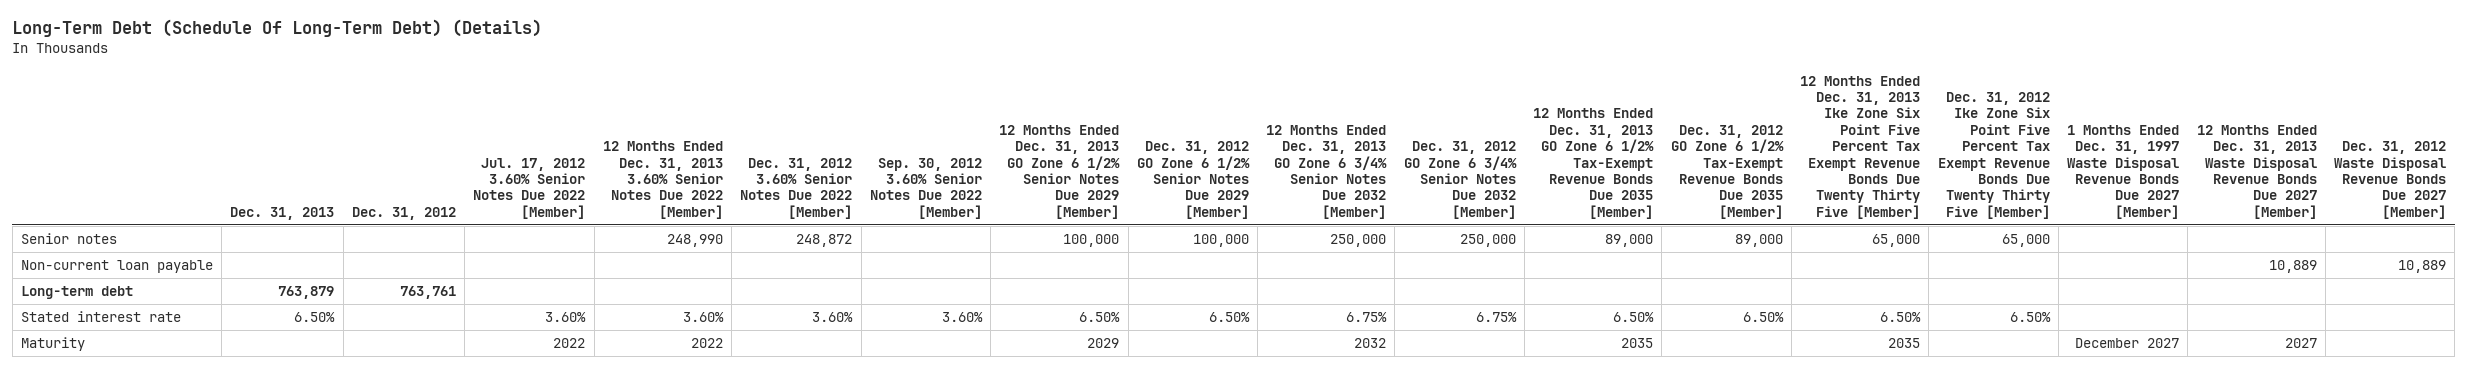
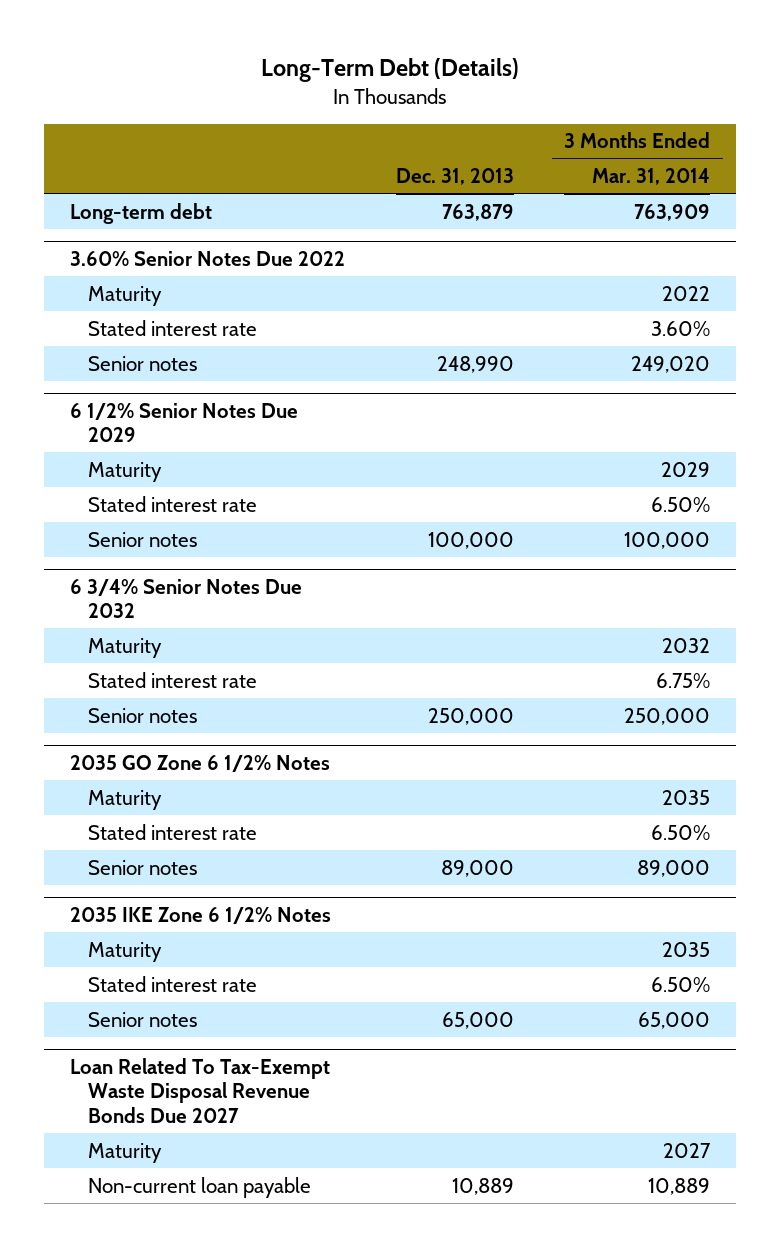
- Long-Term Debt (Schedule Of Long-Term Debt) (Details)
+ Long-Term Debt (Details)
- | Dec. 31, 2013 | Dec. 31, 2012 | Jul. 17, 2012 3.60% Senior Notes Due 2022 [Member] | 12 Months Ended Dec. 31, 2013 3.60% Senior Notes Due 2022 [Member] | Dec. 31, 2012 3.60% Senior Notes Due 2022 [Member] | Sep. 30, 2012 3.60% Senior Notes Due 2022 [Member] | 12 Months Ended Dec. 31, 2013 GO Zone 6 1/2% Senior Notes Due 2029 [Member] | Dec. 31, 2012 GO Zone 6 1/2% Senior Notes Due 2029 [Member] | 12 Months Ended Dec. 31, 2013 GO Zone 6 3/4% Senior Notes Due 2032 [Member] | Dec. 31, 2012 GO Zone 6 3/4% Senior Notes Due 2032 [Member] | 12 Months Ended Dec. 31, 2013 GO Zone 6 1/2% Tax-Exempt Revenue Bonds Due 2035 [Member] | Dec. 31, 2012 GO Zone 6 1/2% Tax-Exempt Revenue Bonds Due 2035 [Member] | 12 Months Ended Dec. 31, 2013 Ike Zone Six Point Five Percent Tax Exempt Revenue Bonds Due Twenty Thirty Five [Member] | Dec. 31, 2012 Ike Zone Six Point Five Percent Tax Exempt Revenue Bonds Due Twenty Thirty Five [Member] | 1 Months Ended Dec. 31, 1997 Waste Disposal Revenue Bonds Due 2027 [Member] | 12 Months Ended Dec. 31, 2013 Waste Disposal Revenue Bonds Due 2027 [Member] | Dec. 31, 2012 Waste Disposal Revenue Bonds Due 2027 [Member]
+ | Dec. 31, 2013 | 3 Months Ended Mar. 31, 2014
- Senior notes | | | | 248,990 | 248,872 | | 100,000 | 100,000 | 250,000 | 250,000 | 89,000 | 89,000 | 65,000 | 65,000 | | |
- Non-current loan payable | | | | | | | | | | | | | | | | 10,889 | 10,889
- Stated interest rate | 6.50% | | 3.60% | 3.60% | 3.60% | 3.60% | 6.50% | 6.50% | 6.75% | 6.75% | 6.50% | 6.50% | 6.50% | 6.50% | | |
- Maturity | | | 2022 | 2022 | | | 2029 | | 2032 | | 2035 | | 2035 | | December 2027 | 2027 |
+ 3.60% Senior Notes Due 2022
+ Maturity | | 2022
+ Stated interest rate | | 3.60%
+ Senior notes | 248,990 | 249,020
+ 6 1/2% Senior Notes Due 2029
+ Maturity | | 2029
+ Stated interest rate | | 6.50%
+ Senior notes | 100,000 | 100,000
+ 6 3/4% Senior Notes Due 2032
+ Maturity | | 2032
+ Stated interest rate | | 6.75%
+ Senior notes | 250,000 | 250,000
+ 2035 GO Zone 6 1/2% Notes
+ Maturity | | 2035
+ Stated interest rate | | 6.50%
+ Senior notes | 89,000 | 89,000
+ 2035 IKE Zone 6 1/2% Notes
+ Maturity | | 2035
+ Stated interest rate | | 6.50%
+ Senior notes | 65,000 | 65,000
+ Loan Related To Tax-Exempt Waste Disposal Revenue Bonds Due 2027
+ Maturity | | 2027
+ Non-current loan payable | 10,889 | 10,889

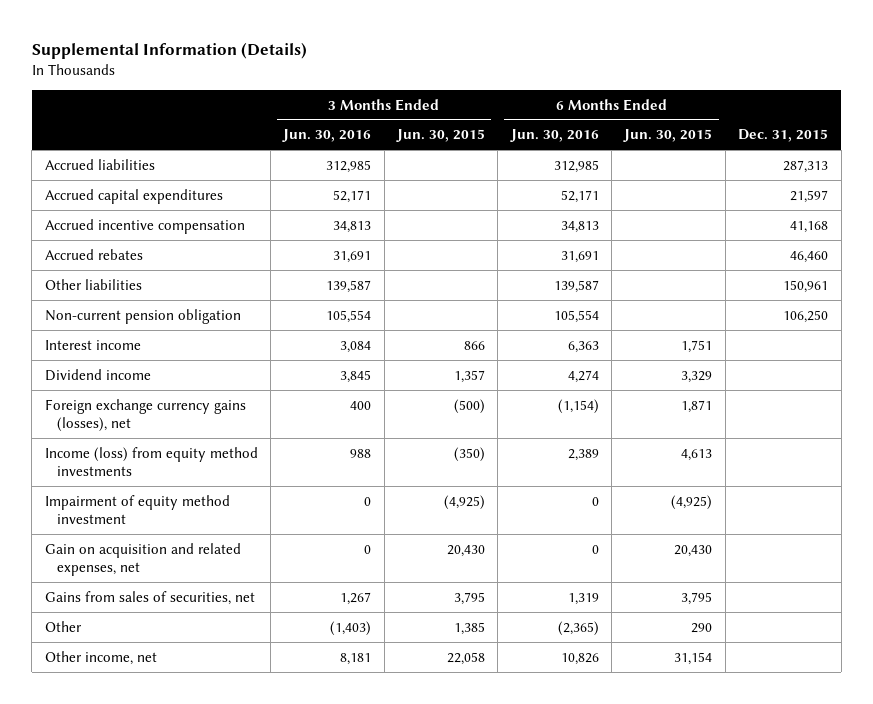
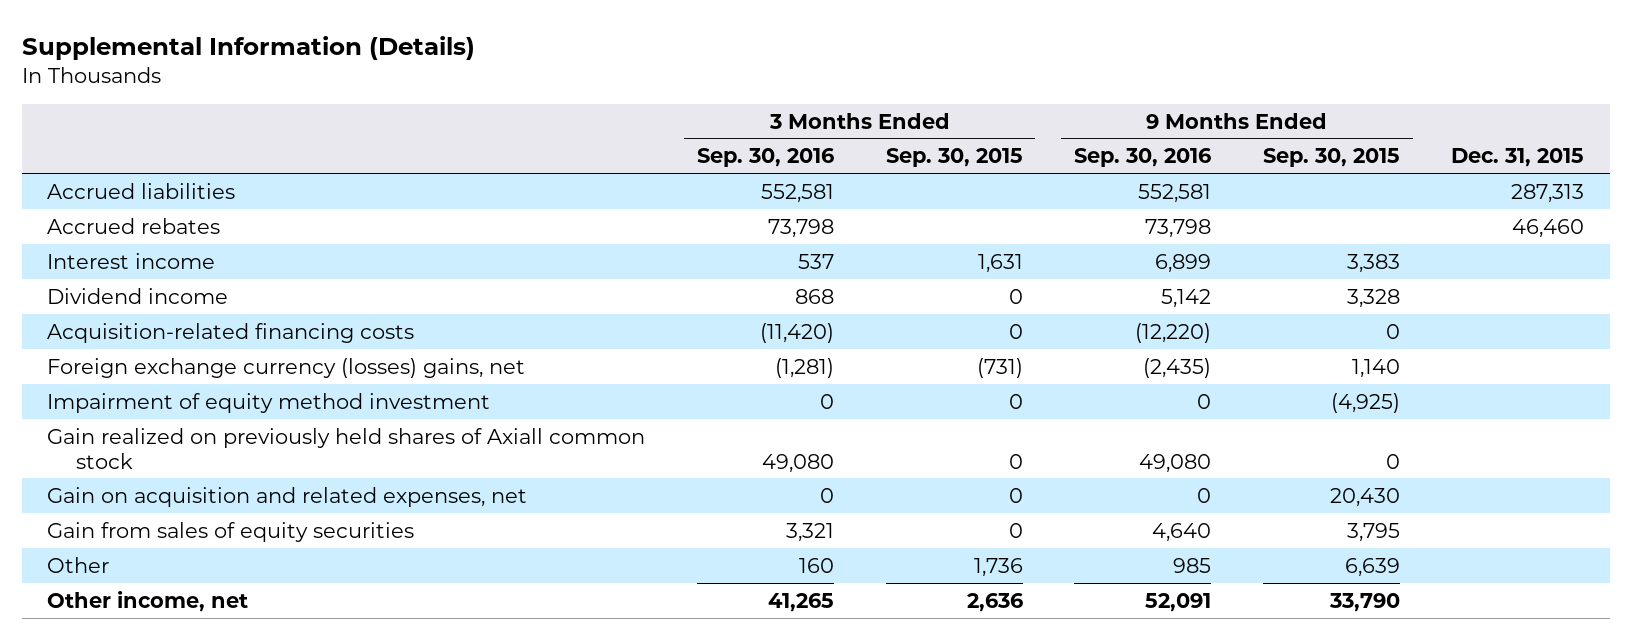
- | 3 Months Ended Jun. 30, 2016 | 3 Months Ended Jun. 30, 2015 | 6 Months Ended Jun. 30, 2016 | 6 Months Ended Jun. 30, 2015 | Dec. 31, 2015
+ | 3 Months Ended Sep. 30, 2016 | 3 Months Ended Sep. 30, 2015 | 9 Months Ended Sep. 30, 2016 | 9 Months Ended Sep. 30, 2015 | Dec. 31, 2015
- Accrued capital expenditures | 52,171 | | 52,171 | | 21,597
- Accrued incentive compensation | 34,813 | | 34,813 | | 41,168
- Other liabilities | 139,587 | | 139,587 | | 150,961
- Non-current pension obligation | 105,554 | | 105,554 | | 106,250
- Foreign exchange currency gains (losses), net | 400 | (500) | (1,154) | 1,871 |
- Income (loss) from equity method investments | 988 | (350) | 2,389 | 4,613 |
+ Acquisition-related financing costs | (11,420) | 0 | (12,220) | 0 |
+ Foreign exchange currency (losses) gains, net | (1,281) | (731) | (2,435) | 1,140 |
+ Gain realized on previously held shares of Axiall common stock | 49,080 | 0 | 49,080 | 0 |
- Gains from sales of securities, net | 1,267 | 3,795 | 1,319 | 3,795 |
+ Gain from sales of equity securities | 3,321 | 0 | 4,640 | 3,795 |

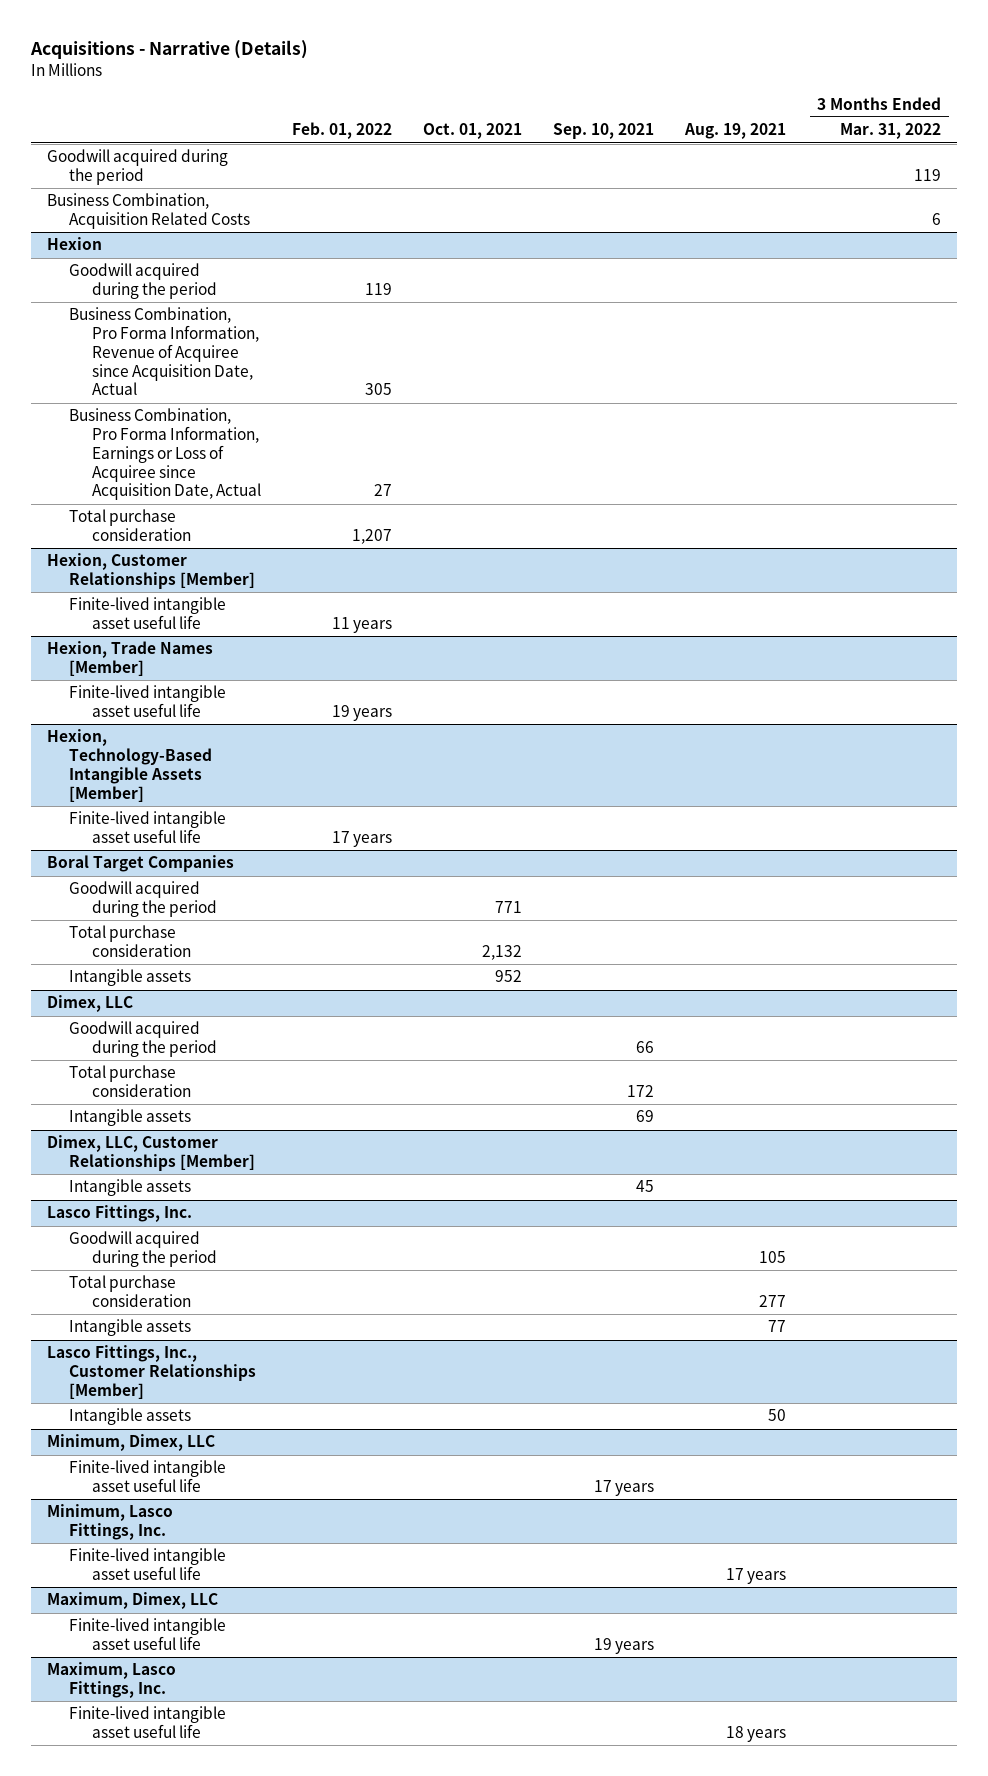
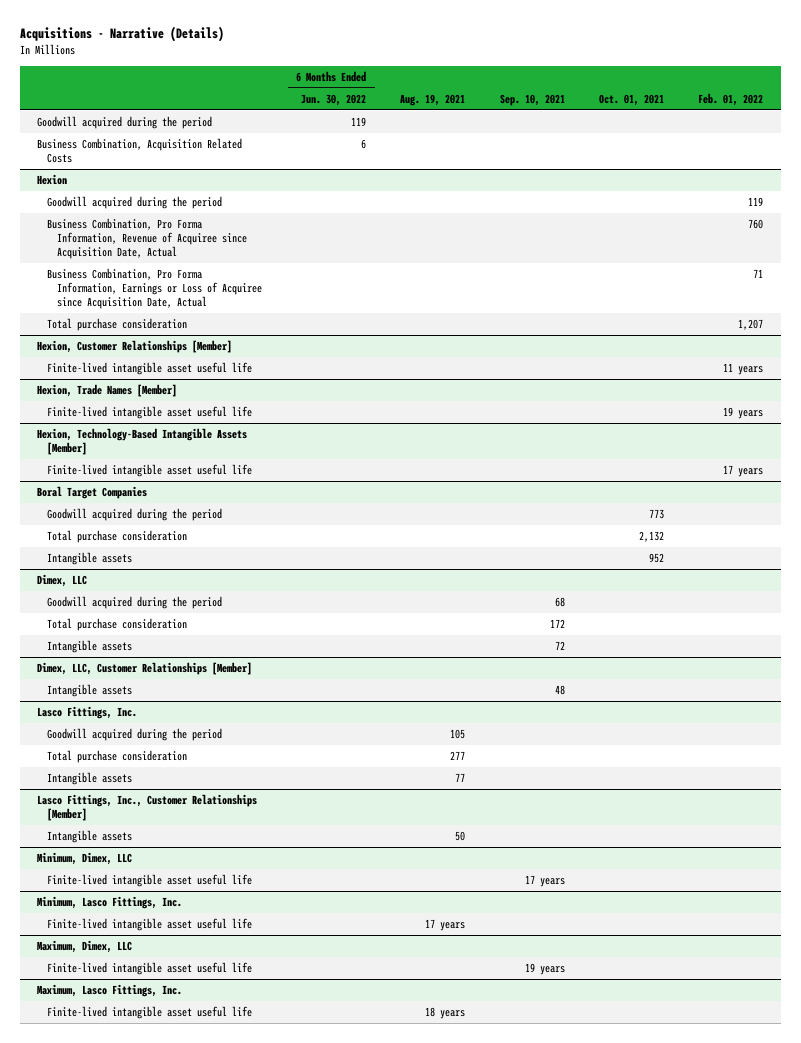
- | Feb. 01, 2022 | Oct. 01, 2021 | Sep. 10, 2021 | Aug. 19, 2021 | 3 Months Ended Mar. 31, 2022
+ | 6 Months Ended Jun. 30, 2022 | Aug. 19, 2021 | Sep. 10, 2021 | Oct. 01, 2021 | Feb. 01, 2022
@ Hexion
- Business Combination, Pro Forma Information, Revenue of Acquiree since Acquisition Date, Actual | 305 | | | |
- Business Combination, Pro Forma Information, Earnings or Loss of Acquiree since Acquisition Date, Actual | 27 | | | |
+ Business Combination, Pro Forma Information, Revenue of Acquiree since Acquisition Date, Actual | | | | | 760
+ Business Combination, Pro Forma Information, Earnings or Loss of Acquiree since Acquisition Date, Actual | | | | | 71
@ Boral Target Companies
- Goodwill acquired during the period | | 771 | | |
+ Goodwill acquired during the period | | | | 773 |
@ Dimex, LLC
- Goodwill acquired during the period | | | 66 | |
+ Goodwill acquired during the period | | | 68 | |
- Intangible assets | | | 69 | |
+ Intangible assets | | | 72 | |
@ Dimex, LLC, Customer Relationships [Member]
- Intangible assets | | | 45 | |
+ Intangible assets | | | 48 | |

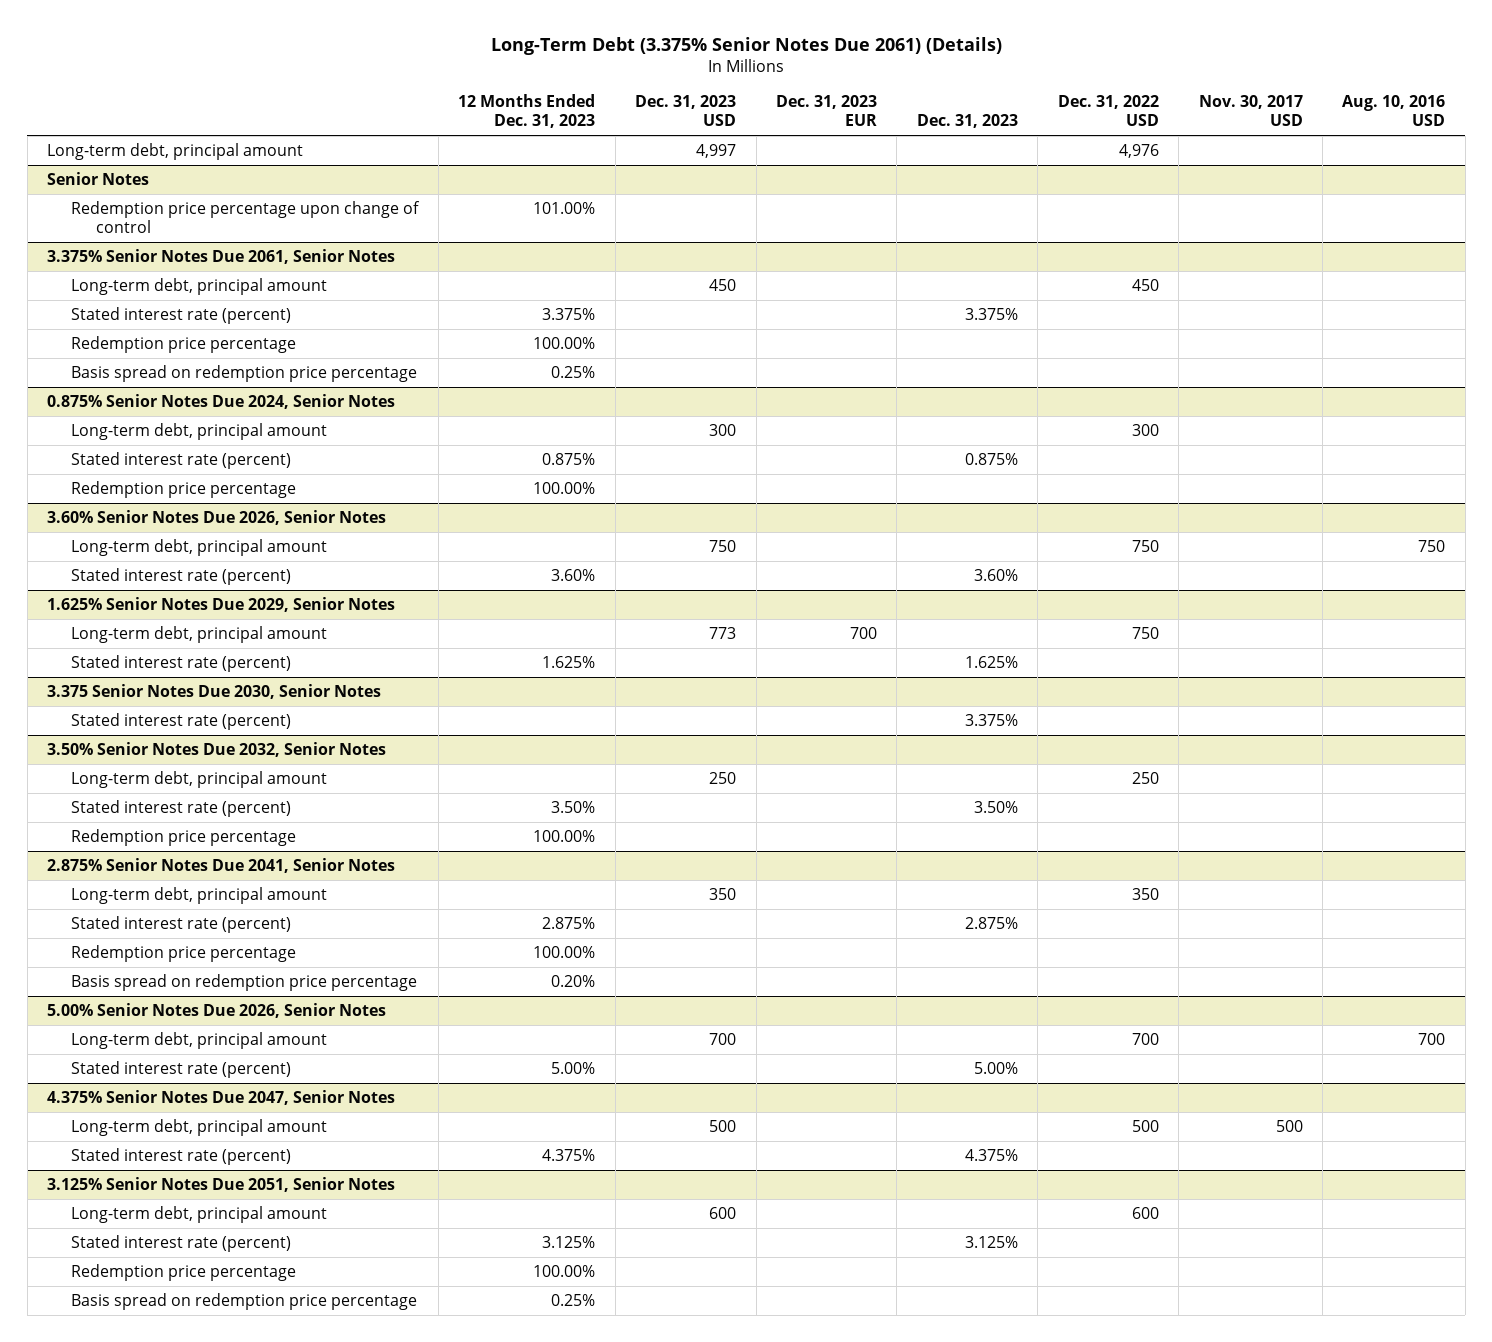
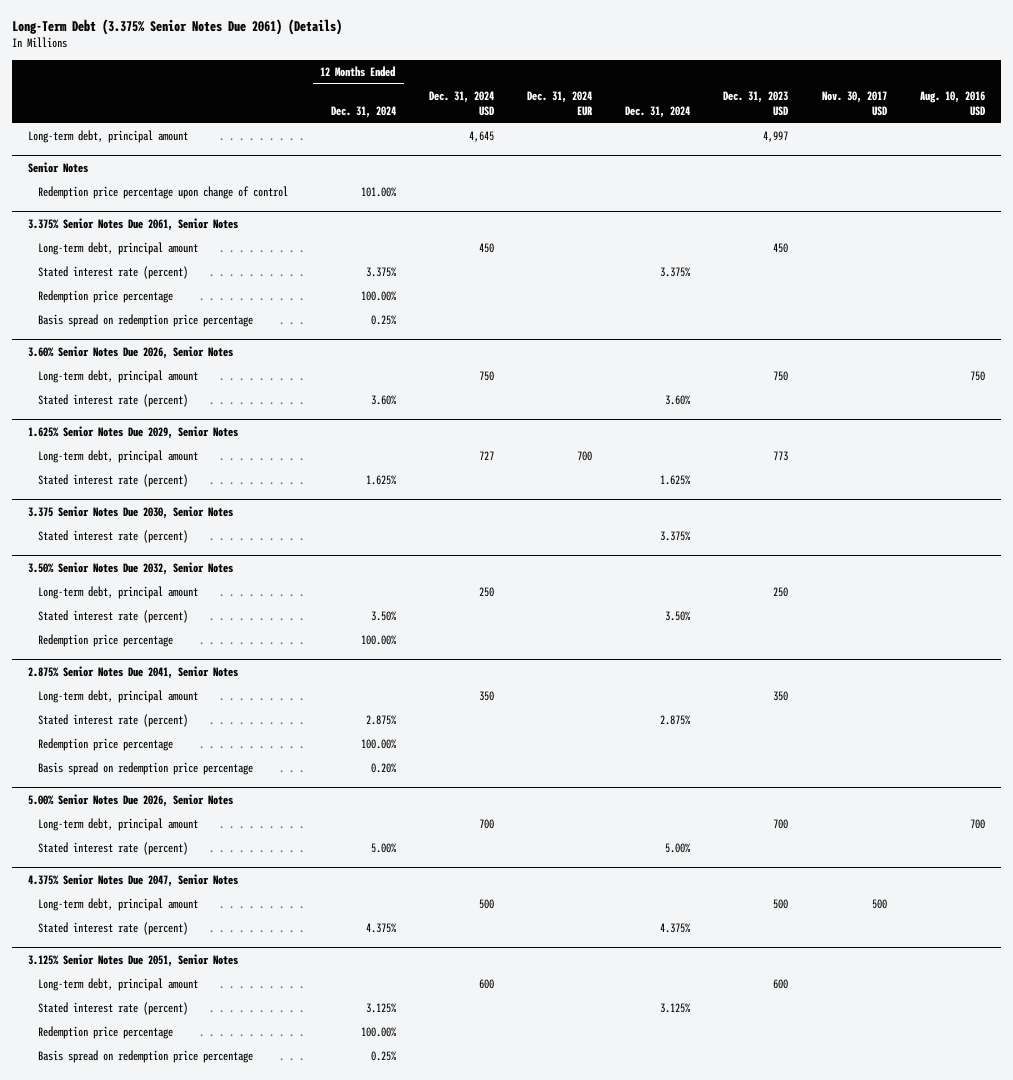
- | 12 Months Ended Dec. 31, 2023 | Dec. 31, 2023 USD | Dec. 31, 2023 EUR | Dec. 31, 2023 | Dec. 31, 2022 USD | Nov. 30, 2017 USD | Aug. 10, 2016 USD
+ | 12 Months Ended Dec. 31, 2024 | Dec. 31, 2024 USD | Dec. 31, 2024 EUR | Dec. 31, 2024 | Dec. 31, 2023 USD | Nov. 30, 2017 USD | Aug. 10, 2016 USD
- 0.875% Senior Notes Due 2024, Senior Notes
- Long-term debt, principal amount | | 300 | | | 300 | |
- Stated interest rate (percent) | 0.875% | | | 0.875% | | |
- Redemption price percentage | 100.00% | | | | | |

